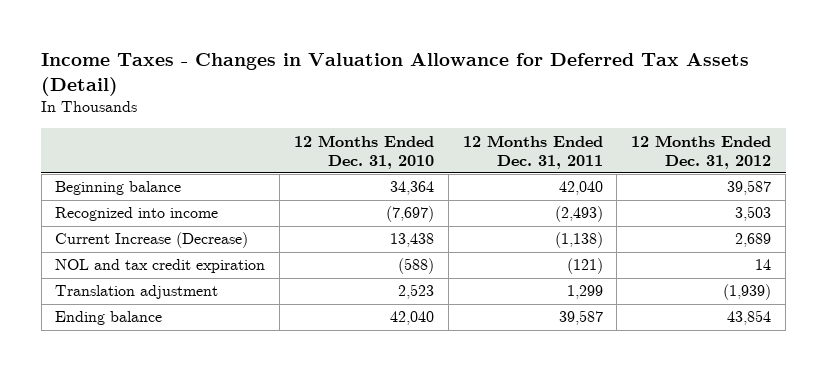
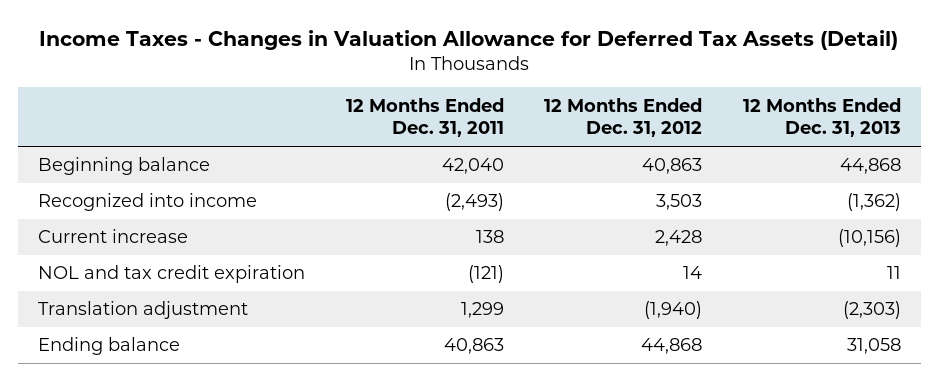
- | 12 Months Ended Dec. 31, 2010 | 12 Months Ended Dec. 31, 2011 | 12 Months Ended Dec. 31, 2012
+ | 12 Months Ended Dec. 31, 2011 | 12 Months Ended Dec. 31, 2012 | 12 Months Ended Dec. 31, 2013
- Beginning balance | 34,364 | 42,040 | 39,587
+ Beginning balance | 42,040 | 40,863 | 44,868
- Current Increase (Decrease) | 13,438 | (1,138) | 2,689
+ Current increase | 138 | 2,428 | (10,156)
- Translation adjustment | 2,523 | 1,299 | (1,939)
- Ending balance | 42,040 | 39,587 | 43,854
+ Translation adjustment | 1,299 | (1,940) | (2,303)
+ Ending balance | 40,863 | 44,868 | 31,058

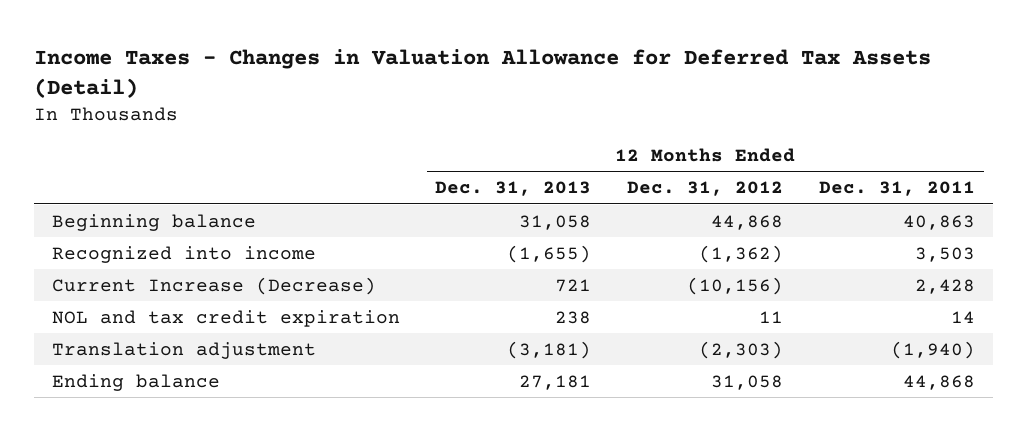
- | 12 Months Ended Dec. 31, 2011 | 12 Months Ended Dec. 31, 2012 | 12 Months Ended Dec. 31, 2013
+ | 12 Months Ended Dec. 31, 2013 | 12 Months Ended Dec. 31, 2012 | 12 Months Ended Dec. 31, 2011
- Beginning balance | 42,040 | 40,863 | 44,868
- Recognized into income | (2,493) | 3,503 | (1,362)
- Current increase | 138 | 2,428 | (10,156)
- NOL and tax credit expiration | (121) | 14 | 11
- Translation adjustment | 1,299 | (1,940) | (2,303)
- Ending balance | 40,863 | 44,868 | 31,058
+ Beginning balance | 31,058 | 44,868 | 40,863
+ Recognized into income | (1,655) | (1,362) | 3,503
+ Current Increase (Decrease) | 721 | (10,156) | 2,428
+ NOL and tax credit expiration | 238 | 11 | 14
+ Translation adjustment | (3,181) | (2,303) | (1,940)
+ Ending balance | 27,181 | 31,058 | 44,868

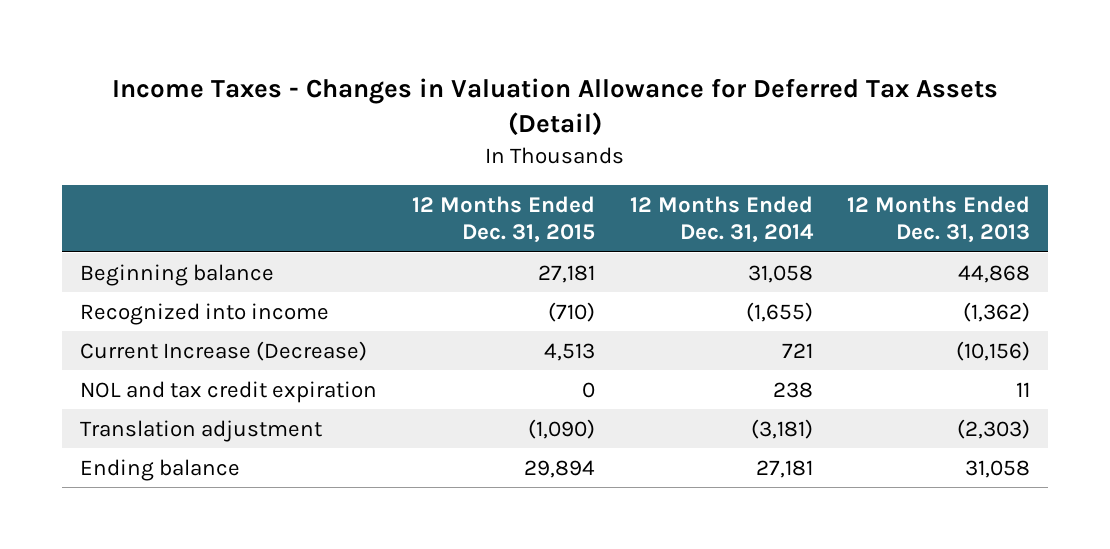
- | 12 Months Ended Dec. 31, 2013 | 12 Months Ended Dec. 31, 2012 | 12 Months Ended Dec. 31, 2011
+ | 12 Months Ended Dec. 31, 2015 | 12 Months Ended Dec. 31, 2014 | 12 Months Ended Dec. 31, 2013
- Beginning balance | 31,058 | 44,868 | 40,863
- Recognized into income | (1,655) | (1,362) | 3,503
- Current Increase (Decrease) | 721 | (10,156) | 2,428
- NOL and tax credit expiration | 238 | 11 | 14
- Translation adjustment | (3,181) | (2,303) | (1,940)
- Ending balance | 27,181 | 31,058 | 44,868
+ Beginning balance | 27,181 | 31,058 | 44,868
+ Recognized into income | (710) | (1,655) | (1,362)
+ Current Increase (Decrease) | 4,513 | 721 | (10,156)
+ NOL and tax credit expiration | 0 | 238 | 11
+ Translation adjustment | (1,090) | (3,181) | (2,303)
+ Ending balance | 29,894 | 27,181 | 31,058

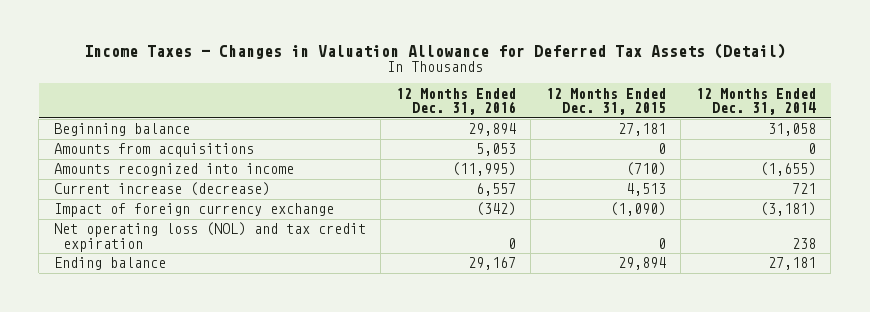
- | 12 Months Ended Dec. 31, 2015 | 12 Months Ended Dec. 31, 2014 | 12 Months Ended Dec. 31, 2013
+ | 12 Months Ended Dec. 31, 2016 | 12 Months Ended Dec. 31, 2015 | 12 Months Ended Dec. 31, 2014
- Recognized into income | (710) | (1,655) | (1,362)
- Current Increase (Decrease) | 4,513 | 721 | (10,156)
- NOL and tax credit expiration | 0 | 238 | 11
- Translation adjustment | (1,090) | (3,181) | (2,303)
+ Amounts from acquisitions | 5,053 | 0 | 0
+ Amounts recognized into income | (11,995) | (710) | (1,655)
+ Current increase (decrease) | 6,557 | 4,513 | 721
+ Impact of foreign currency exchange | (342) | (1,090) | (3,181)
+ Net operating loss (NOL) and tax credit expiration | 0 | 0 | 238

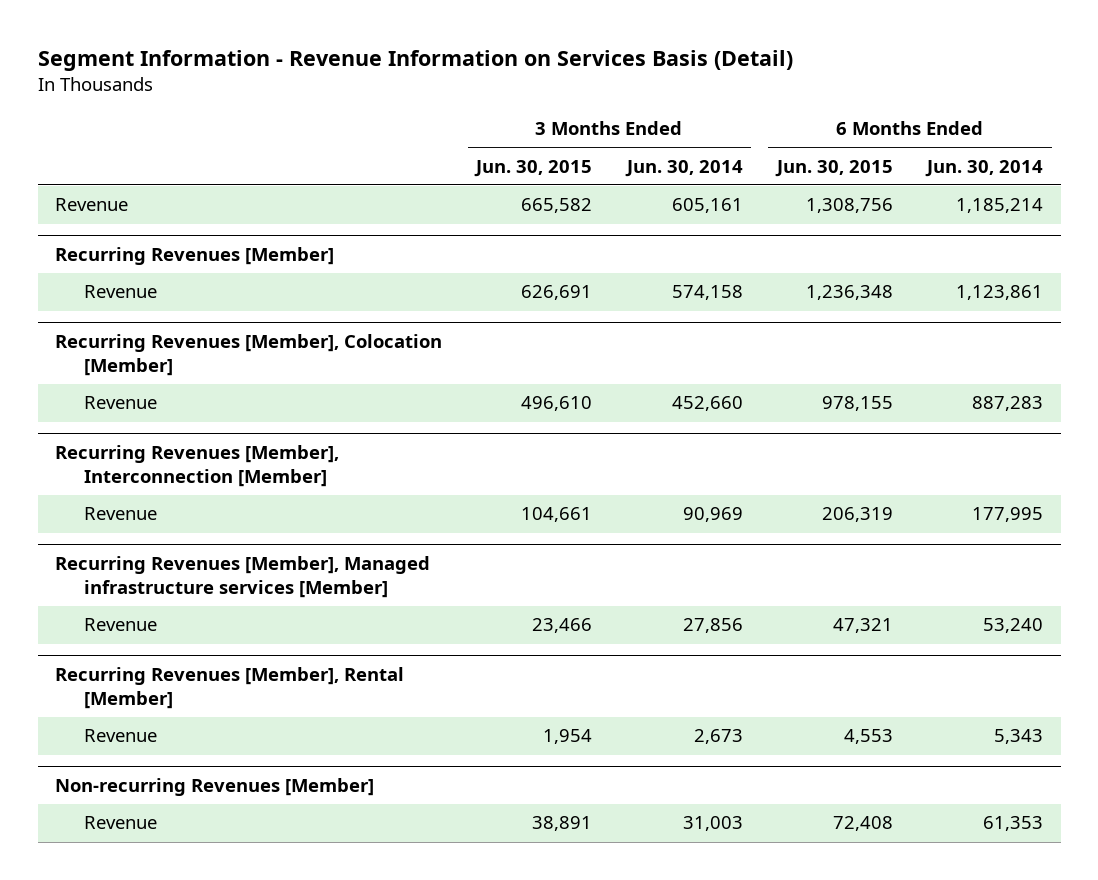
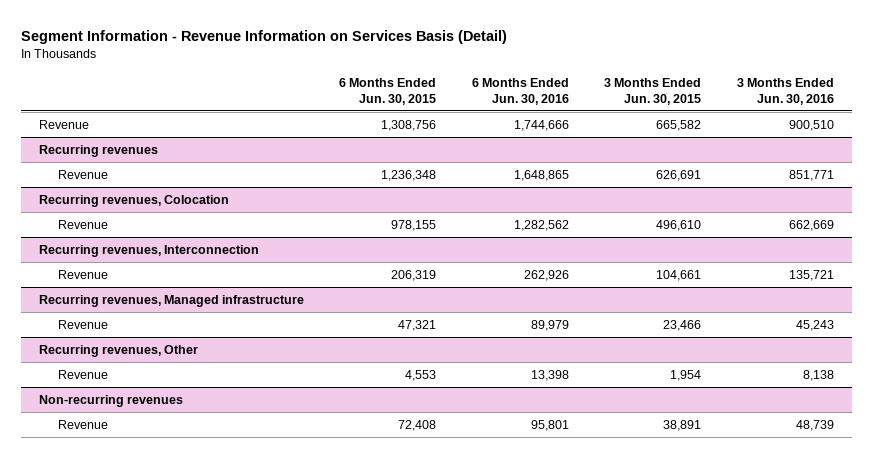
- | 3 Months Ended Jun. 30, 2015 | 3 Months Ended Jun. 30, 2014 | 6 Months Ended Jun. 30, 2015 | 6 Months Ended Jun. 30, 2014
+ | 6 Months Ended Jun. 30, 2015 | 6 Months Ended Jun. 30, 2016 | 3 Months Ended Jun. 30, 2015 | 3 Months Ended Jun. 30, 2016
- Recurring Revenues [Member]
+ Recurring revenues
- Recurring Revenues [Member], Colocation [Member]
+ Recurring revenues, Colocation
- Recurring Revenues [Member], Interconnection [Member]
+ Recurring revenues, Interconnection
- Recurring Revenues [Member], Managed infrastructure services [Member]
+ Recurring revenues, Managed infrastructure
- Recurring Revenues [Member], Rental [Member]
+ Recurring revenues, Other
- Non-recurring Revenues [Member]
+ Non-recurring revenues

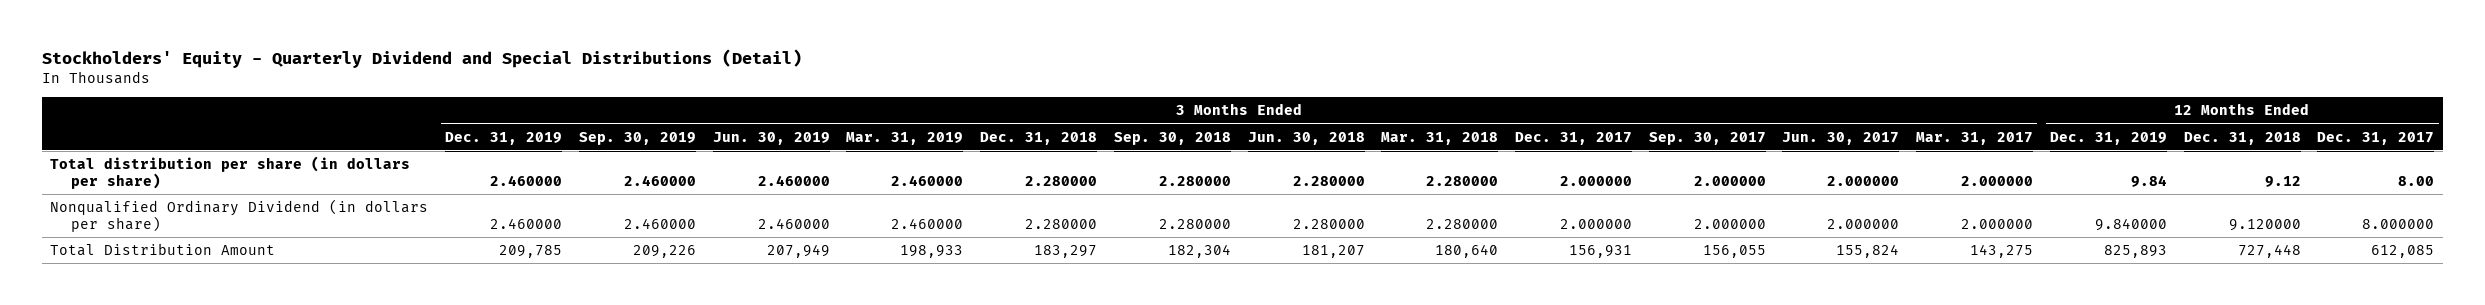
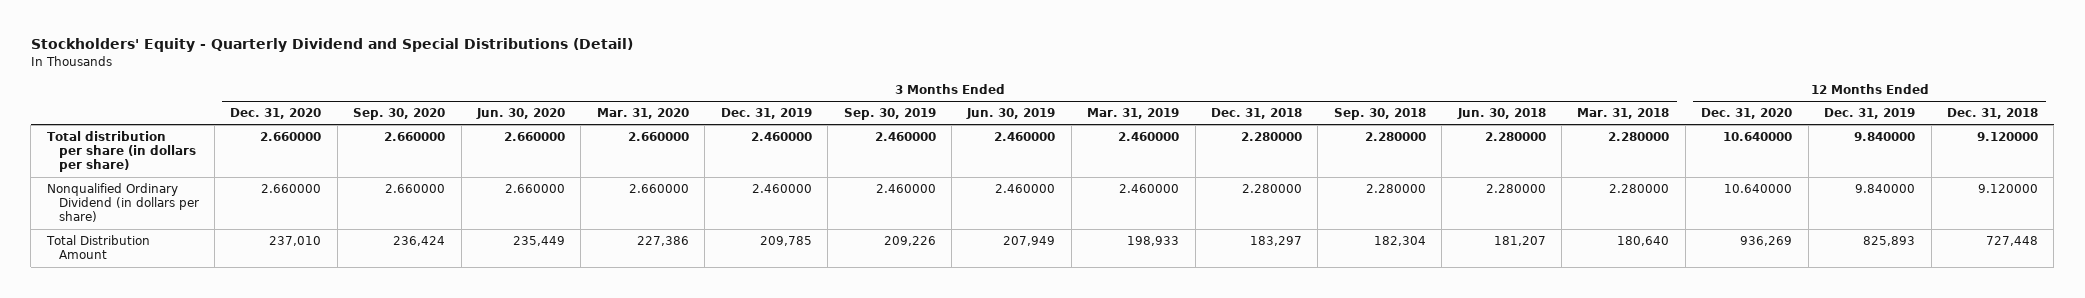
- | 3 Months Ended Dec. 31, 2019 | 3 Months Ended Sep. 30, 2019 | 3 Months Ended Jun. 30, 2019 | 3 Months Ended Mar. 31, 2019 | 3 Months Ended Dec. 31, 2018 | 3 Months Ended Sep. 30, 2018 | 3 Months Ended Jun. 30, 2018 | 3 Months Ended Mar. 31, 2018 | 3 Months Ended Dec. 31, 2017 | 3 Months Ended Sep. 30, 2017 | 3 Months Ended Jun. 30, 2017 | 3 Months Ended Mar. 31, 2017 | 12 Months Ended Dec. 31, 2019 | 12 Months Ended Dec. 31, 2018 | 12 Months Ended Dec. 31, 2017
+ | 3 Months Ended Dec. 31, 2020 | 3 Months Ended Sep. 30, 2020 | 3 Months Ended Jun. 30, 2020 | 3 Months Ended Mar. 31, 2020 | 3 Months Ended Dec. 31, 2019 | 3 Months Ended Sep. 30, 2019 | 3 Months Ended Jun. 30, 2019 | 3 Months Ended Mar. 31, 2019 | 3 Months Ended Dec. 31, 2018 | 3 Months Ended Sep. 30, 2018 | 3 Months Ended Jun. 30, 2018 | 3 Months Ended Mar. 31, 2018 | 12 Months Ended Dec. 31, 2020 | 12 Months Ended Dec. 31, 2019 | 12 Months Ended Dec. 31, 2018
- Total distribution per share (in dollars per share) | 2.460000 | 2.460000 | 2.460000 | 2.460000 | 2.280000 | 2.280000 | 2.280000 | 2.280000 | 2.000000 | 2.000000 | 2.000000 | 2.000000 | 9.84 | 9.12 | 8.00
+ Total distribution per share (in dollars per share) | 2.660000 | 2.660000 | 2.660000 | 2.660000 | 2.460000 | 2.460000 | 2.460000 | 2.460000 | 2.280000 | 2.280000 | 2.280000 | 2.280000 | 10.640000 | 9.840000 | 9.120000

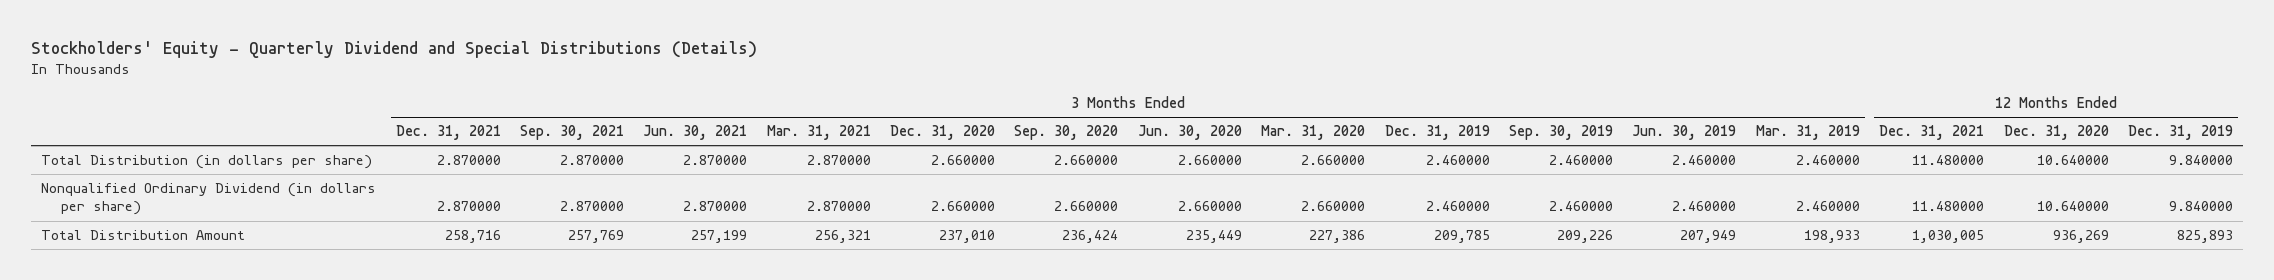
- Stockholders' Equity - Quarterly Dividend and Special Distributions (Detail)
+ Stockholders' Equity - Quarterly Dividend and Special Distributions (Details)
- | 3 Months Ended Dec. 31, 2020 | 3 Months Ended Sep. 30, 2020 | 3 Months Ended Jun. 30, 2020 | 3 Months Ended Mar. 31, 2020 | 3 Months Ended Dec. 31, 2019 | 3 Months Ended Sep. 30, 2019 | 3 Months Ended Jun. 30, 2019 | 3 Months Ended Mar. 31, 2019 | 3 Months Ended Dec. 31, 2018 | 3 Months Ended Sep. 30, 2018 | 3 Months Ended Jun. 30, 2018 | 3 Months Ended Mar. 31, 2018 | 12 Months Ended Dec. 31, 2020 | 12 Months Ended Dec. 31, 2019 | 12 Months Ended Dec. 31, 2018
+ | 3 Months Ended Dec. 31, 2021 | 3 Months Ended Sep. 30, 2021 | 3 Months Ended Jun. 30, 2021 | 3 Months Ended Mar. 31, 2021 | 3 Months Ended Dec. 31, 2020 | 3 Months Ended Sep. 30, 2020 | 3 Months Ended Jun. 30, 2020 | 3 Months Ended Mar. 31, 2020 | 3 Months Ended Dec. 31, 2019 | 3 Months Ended Sep. 30, 2019 | 3 Months Ended Jun. 30, 2019 | 3 Months Ended Mar. 31, 2019 | 12 Months Ended Dec. 31, 2021 | 12 Months Ended Dec. 31, 2020 | 12 Months Ended Dec. 31, 2019
- Total distribution per share (in dollars per share) | 2.660000 | 2.660000 | 2.660000 | 2.660000 | 2.460000 | 2.460000 | 2.460000 | 2.460000 | 2.280000 | 2.280000 | 2.280000 | 2.280000 | 10.640000 | 9.840000 | 9.120000
+ Total Distribution (in dollars per share) | 2.870000 | 2.870000 | 2.870000 | 2.870000 | 2.660000 | 2.660000 | 2.660000 | 2.660000 | 2.460000 | 2.460000 | 2.460000 | 2.460000 | 11.480000 | 10.640000 | 9.840000

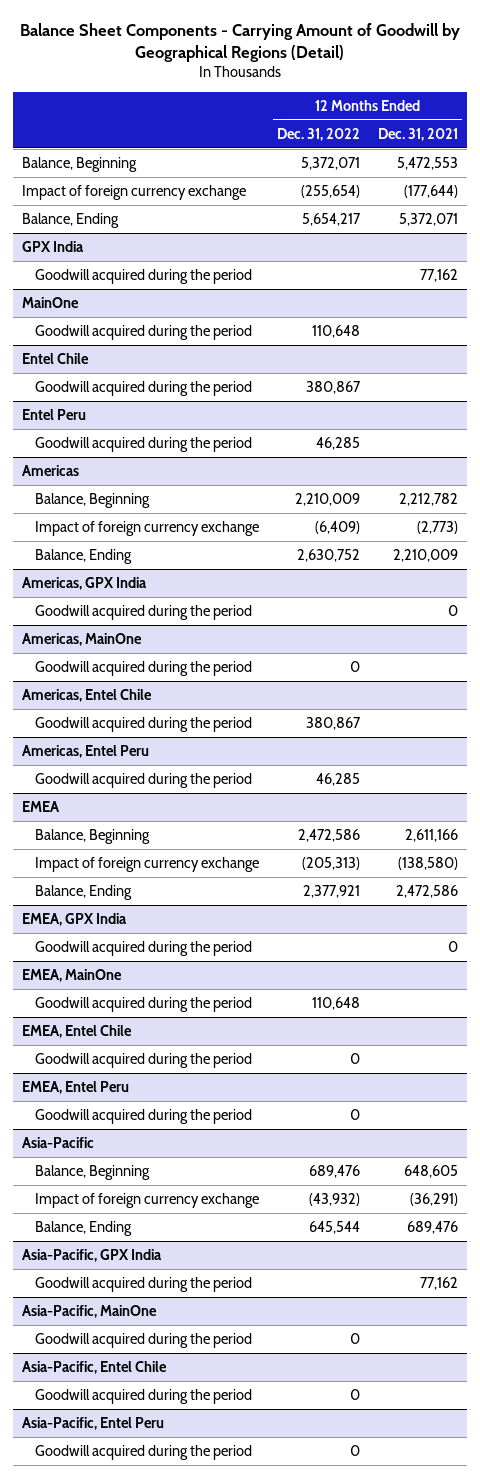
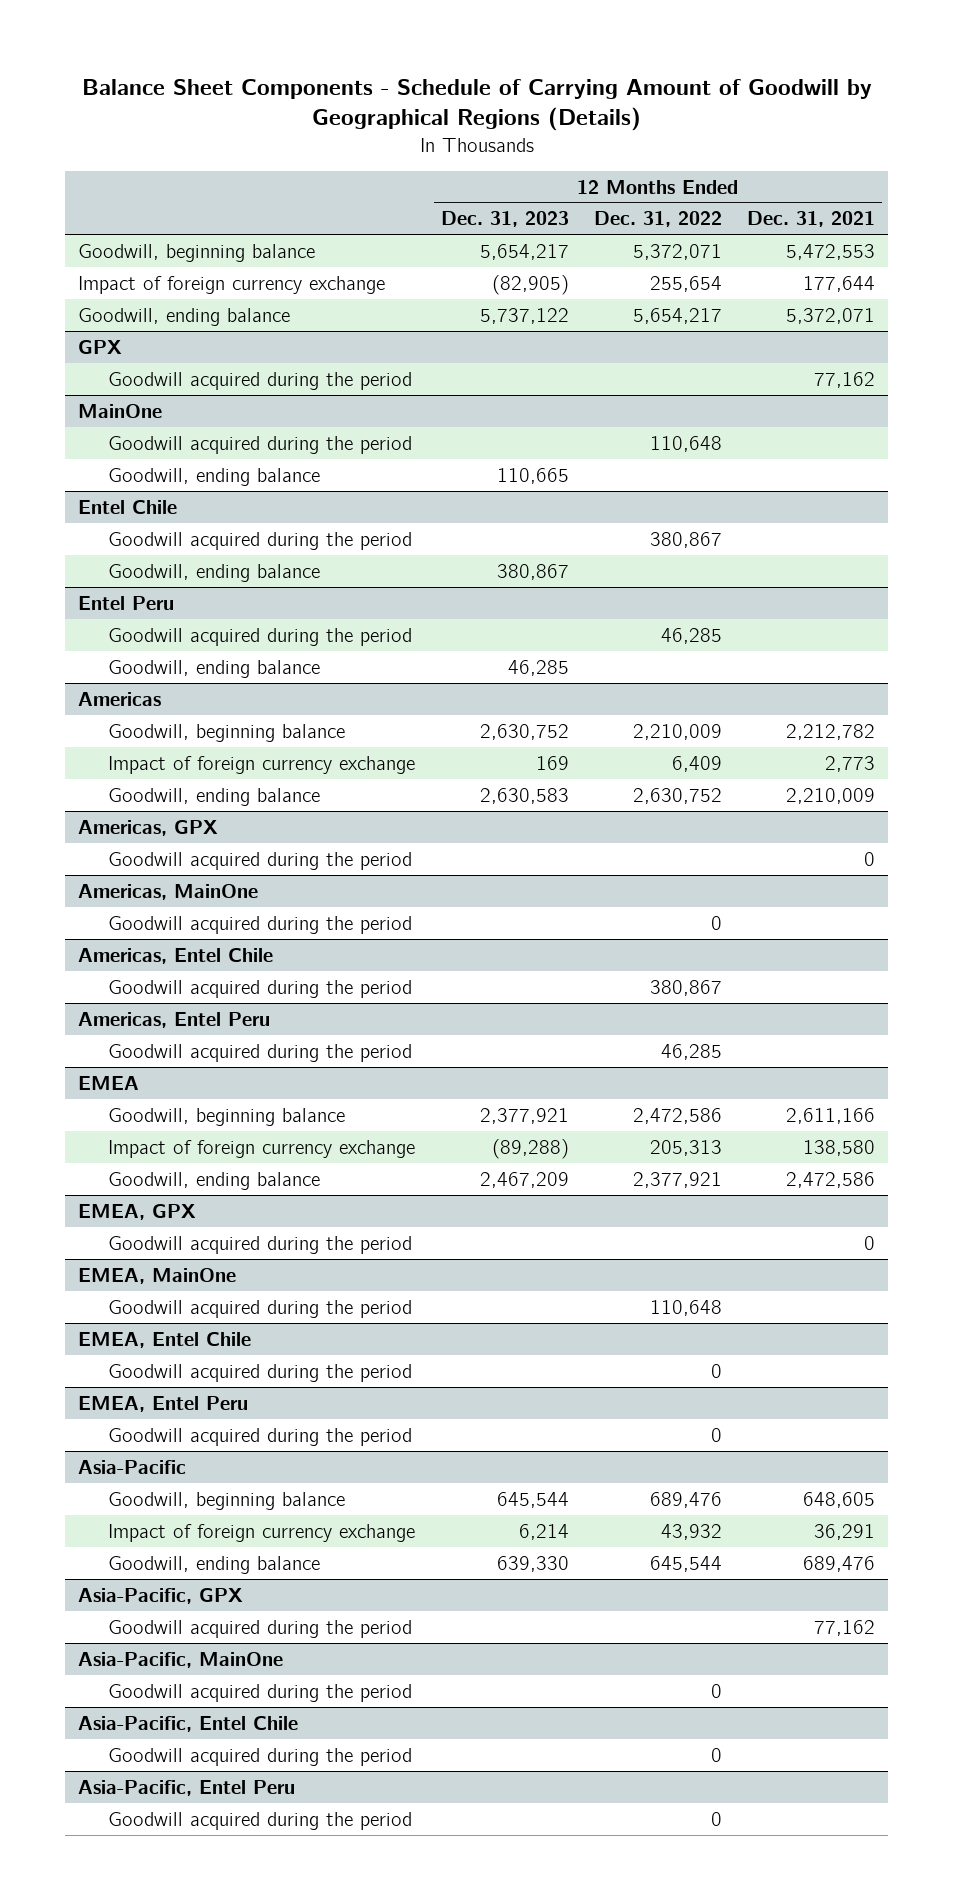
- Balance Sheet Components - Carrying Amount of Goodwill by Geographical Regions (Detail)
+ Balance Sheet Components - Schedule of Carrying Amount of Goodwill by Geographical Regions (Details)
- | 12 Months Ended Dec. 31, 2022 | 12 Months Ended Dec. 31, 2021
+ | 12 Months Ended Dec. 31, 2023 | 12 Months Ended Dec. 31, 2022 | 12 Months Ended Dec. 31, 2021
- Balance, Beginning | 5,372,071 | 5,472,553
- Impact of foreign currency exchange | (255,654) | (177,644)
- Balance, Ending | 5,654,217 | 5,372,071
- GPX India
+ Goodwill, beginning balance | 5,654,217 | 5,372,071 | 5,472,553
+ Impact of foreign currency exchange | (82,905) | 255,654 | 177,644
+ Goodwill, ending balance | 5,737,122 | 5,654,217 | 5,372,071
+ GPX
@ MainOne
+ Goodwill, ending balance | 110,665 | |
@ Entel Chile
+ Goodwill, ending balance | 380,867 | |
@ Entel Peru
+ Goodwill, ending balance | 46,285 | |
@ Americas
- Balance, Beginning | 2,210,009 | 2,212,782
- Impact of foreign currency exchange | (6,409) | (2,773)
- Balance, Ending | 2,630,752 | 2,210,009
- Americas, GPX India
@ Americas
+ Goodwill, beginning balance | 2,630,752 | 2,210,009 | 2,212,782
+ Impact of foreign currency exchange | 169 | 6,409 | 2,773
+ Goodwill, ending balance | 2,630,583 | 2,630,752 | 2,210,009
+ Americas, GPX
@ EMEA
- Balance, Beginning | 2,472,586 | 2,611,166
- Impact of foreign currency exchange | (205,313) | (138,580)
- Balance, Ending | 2,377,921 | 2,472,586
- EMEA, GPX India
@ EMEA
+ Goodwill, beginning balance | 2,377,921 | 2,472,586 | 2,611,166
+ Impact of foreign currency exchange | (89,288) | 205,313 | 138,580
+ Goodwill, ending balance | 2,467,209 | 2,377,921 | 2,472,586
+ EMEA, GPX
@ Asia-Pacific
- Balance, Beginning | 689,476 | 648,605
- Impact of foreign currency exchange | (43,932) | (36,291)
- Balance, Ending | 645,544 | 689,476
- Asia-Pacific, GPX India
@ Asia-Pacific
+ Goodwill, beginning balance | 645,544 | 689,476 | 648,605
+ Impact of foreign currency exchange | 6,214 | 43,932 | 36,291
+ Goodwill, ending balance | 639,330 | 645,544 | 689,476
+ Asia-Pacific, GPX

